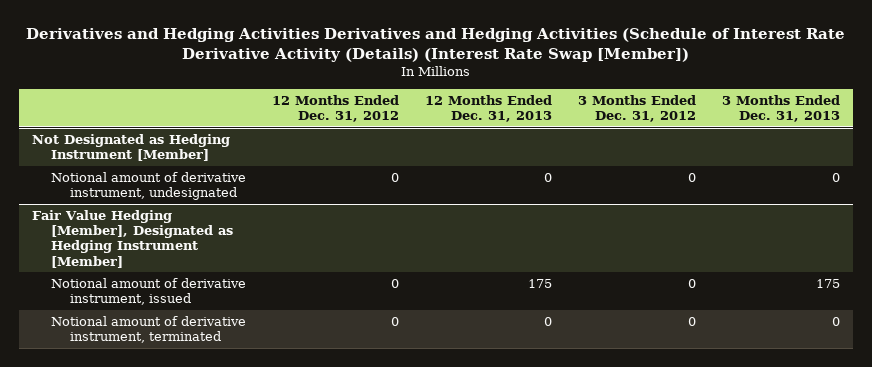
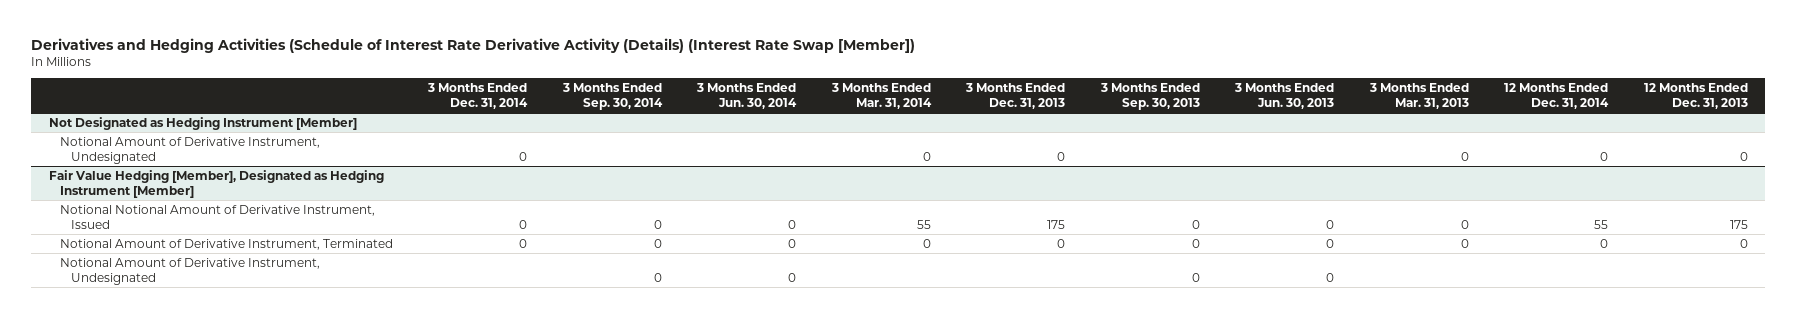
- Derivatives and Hedging Activities Derivatives and Hedging Activities (Schedule of Interest Rate Derivative Activity (Details) (Interest Rate Swap [Member])
+ Derivatives and Hedging Activities (Schedule of Interest Rate Derivative Activity (Details) (Interest Rate Swap [Member])
- | 12 Months Ended Dec. 31, 2012 | 12 Months Ended Dec. 31, 2013 | 3 Months Ended Dec. 31, 2012 | 3 Months Ended Dec. 31, 2013
+ | 3 Months Ended Dec. 31, 2014 | 3 Months Ended Sep. 30, 2014 | 3 Months Ended Jun. 30, 2014 | 3 Months Ended Mar. 31, 2014 | 3 Months Ended Dec. 31, 2013 | 3 Months Ended Sep. 30, 2013 | 3 Months Ended Jun. 30, 2013 | 3 Months Ended Mar. 31, 2013 | 12 Months Ended Dec. 31, 2014 | 12 Months Ended Dec. 31, 2013
@ Not Designated as Hedging Instrument [Member]
- Notional amount of derivative instrument, undesignated | 0 | 0 | 0 | 0
+ Notional Amount of Derivative Instrument, Undesignated | 0 | | | 0 | 0 | | | 0 | 0 | 0
@ Fair Value Hedging [Member], Designated as Hedging Instrument [Member]
- Notional amount of derivative instrument, issued | 0 | 175 | 0 | 175
- Notional amount of derivative instrument, terminated | 0 | 0 | 0 | 0
+ Notional Notional Amount of Derivative Instrument, Issued | 0 | 0 | 0 | 55 | 175 | 0 | 0 | 0 | 55 | 175
+ Notional Amount of Derivative Instrument, Terminated | 0 | 0 | 0 | 0 | 0 | 0 | 0 | 0 | 0 | 0
+ Notional Amount of Derivative Instrument, Undesignated | | 0 | 0 | | | 0 | 0 | | |

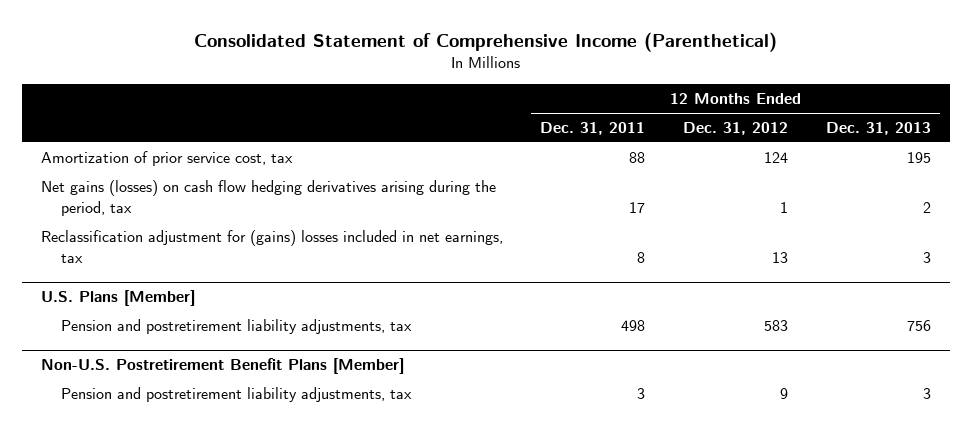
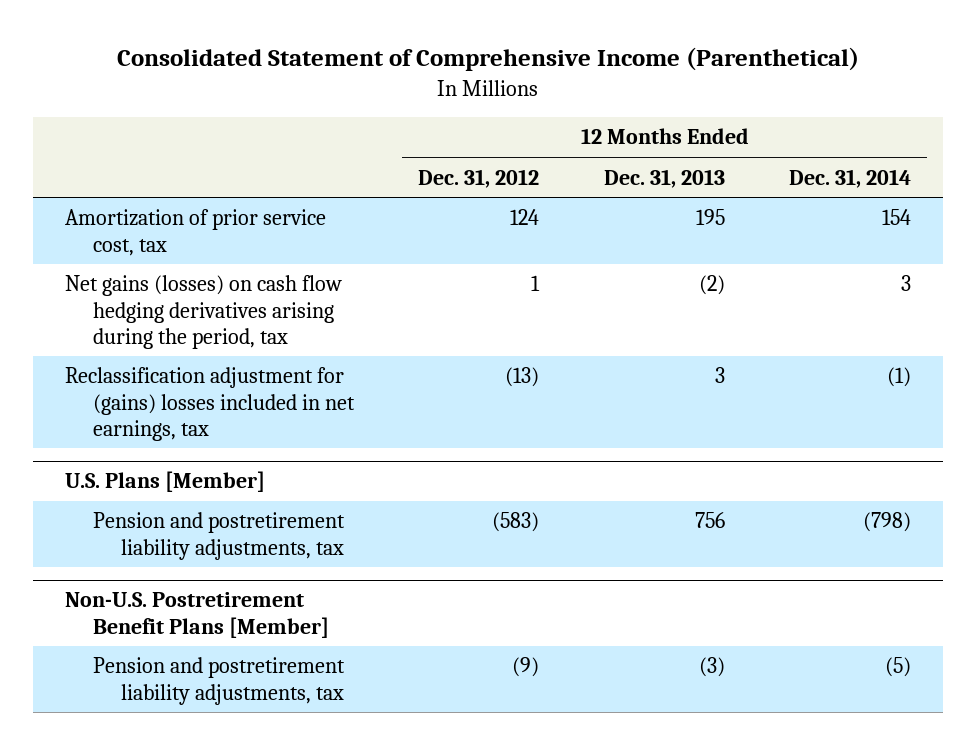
- | 12 Months Ended Dec. 31, 2011 | 12 Months Ended Dec. 31, 2012 | 12 Months Ended Dec. 31, 2013
+ | 12 Months Ended Dec. 31, 2012 | 12 Months Ended Dec. 31, 2013 | 12 Months Ended Dec. 31, 2014
- Net gains (losses) on cash flow hedging derivatives arising during the period, tax | 17 | 1 | 2
- Reclassification adjustment for (gains) losses included in net earnings, tax | 8 | 13 | 3
+ Net gains (losses) on cash flow hedging derivatives arising during the period, tax | 1 | (2) | 3
+ Reclassification adjustment for (gains) losses included in net earnings, tax | (13) | 3 | (1)
@ U.S. Plans [Member]
- Pension and postretirement liability adjustments, tax | 498 | 583 | 756
+ Pension and postretirement liability adjustments, tax | (583) | 756 | (798)
@ Non-U.S. Postretirement Benefit Plans [Member]
- Pension and postretirement liability adjustments, tax | 3 | 9 | 3
+ Pension and postretirement liability adjustments, tax | (9) | (3) | (5)

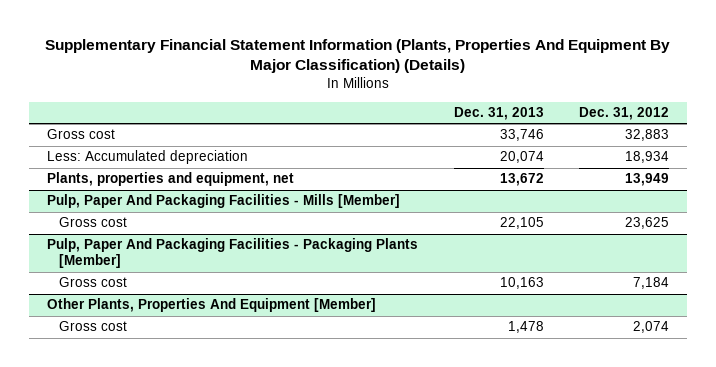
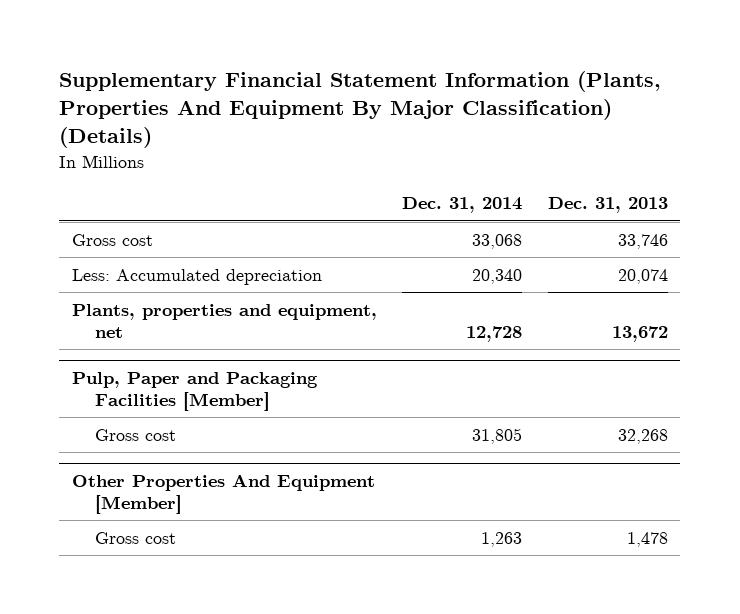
- | Dec. 31, 2013 | Dec. 31, 2012
+ | Dec. 31, 2014 | Dec. 31, 2013
- Pulp, Paper And Packaging Facilities - Mills [Member]
- Gross cost | 22,105 | 23,625
- Pulp, Paper And Packaging Facilities - Packaging Plants [Member]
- Gross cost | 10,163 | 7,184
- Other Plants, Properties And Equipment [Member]
+ Pulp, Paper and Packaging Facilities [Member]
+ Gross cost | 31,805 | 32,268
+ Other Properties And Equipment [Member]

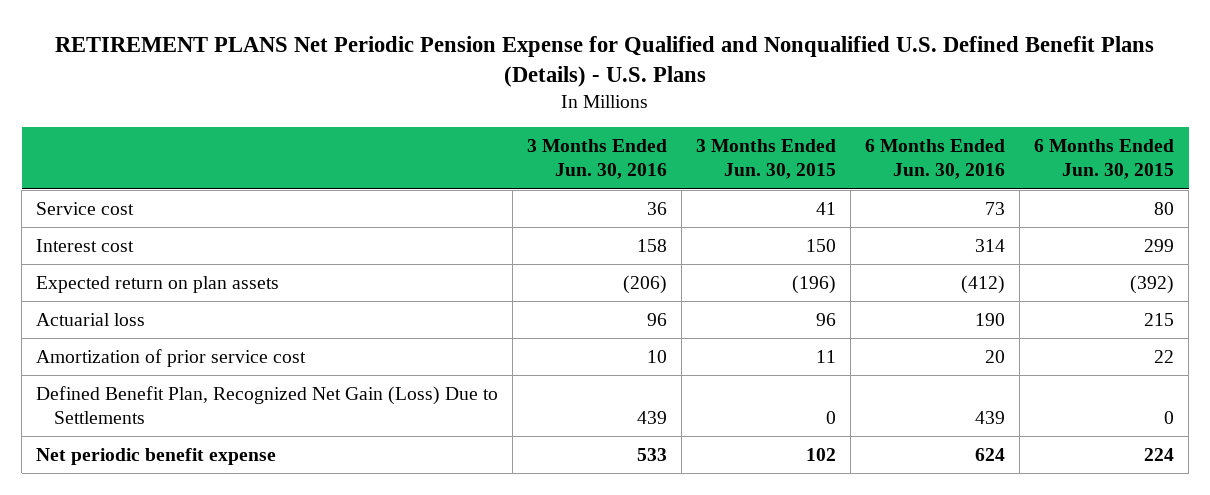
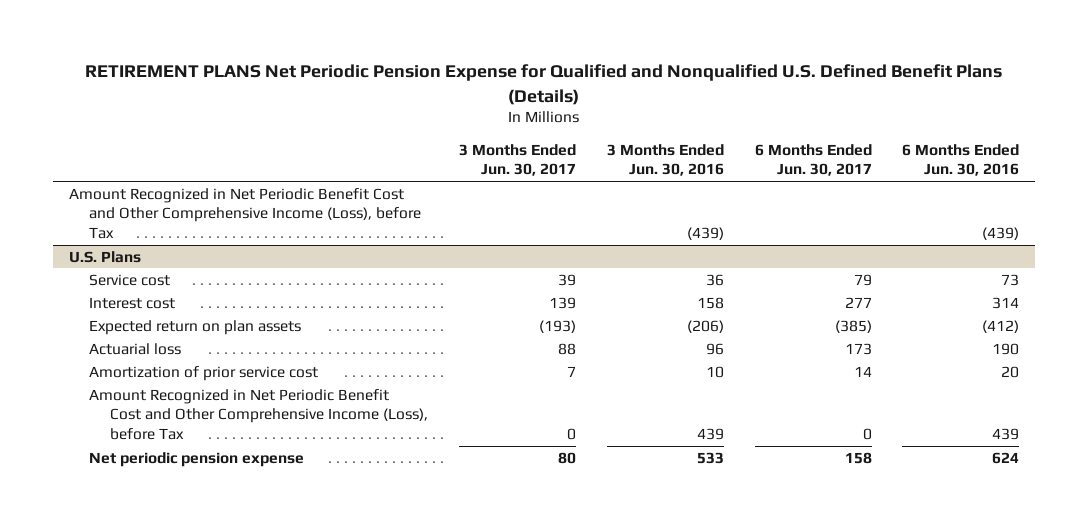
- RETIREMENT PLANS Net Periodic Pension Expense for Qualified and Nonqualified U.S. Defined Benefit Plans (Details) - U.S. Plans
+ RETIREMENT PLANS Net Periodic Pension Expense for Qualified and Nonqualified U.S. Defined Benefit Plans (Details)
- | 3 Months Ended Jun. 30, 2016 | 3 Months Ended Jun. 30, 2015 | 6 Months Ended Jun. 30, 2016 | 6 Months Ended Jun. 30, 2015
+ | 3 Months Ended Jun. 30, 2017 | 3 Months Ended Jun. 30, 2016 | 6 Months Ended Jun. 30, 2017 | 6 Months Ended Jun. 30, 2016
+ Amount Recognized in Net Periodic Benefit Cost and Other Comprehensive Income (Loss), before Tax | | (439) | | (439)
+ U.S. Plans
- Defined Benefit Plan, Recognized Net Gain (Loss) Due to Settlements | 439 | 0 | 439 | 0
- Net periodic benefit expense | 533 | 102 | 624 | 224
+ Amount Recognized in Net Periodic Benefit Cost and Other Comprehensive Income (Loss), before Tax | 0 | 439 | 0 | 439
+ Net periodic pension expense | 80 | 533 | 158 | 624

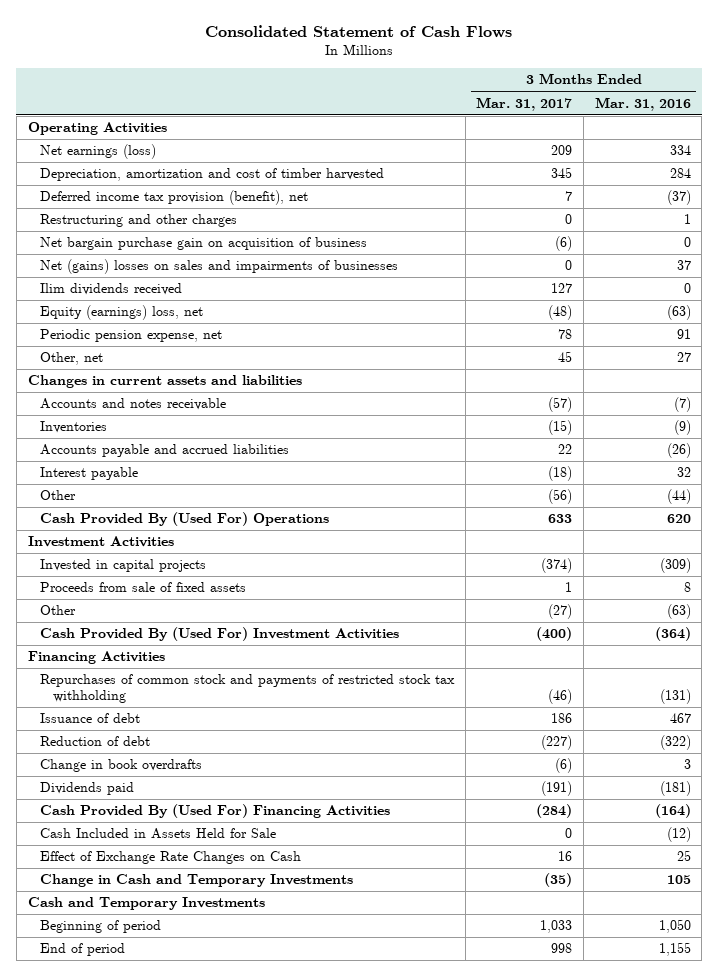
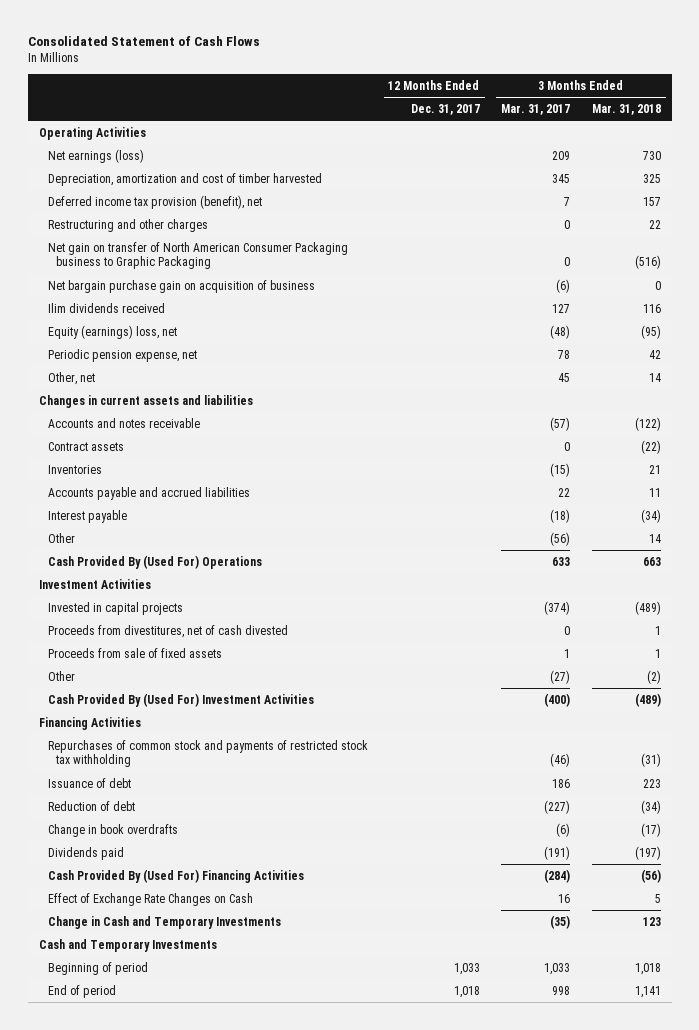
- | 3 Months Ended Mar. 31, 2017 | 3 Months Ended Mar. 31, 2016
+ | 12 Months Ended Dec. 31, 2017 | 3 Months Ended Mar. 31, 2017 | 3 Months Ended Mar. 31, 2018
+ Net gain on transfer of North American Consumer Packaging business to Graphic Packaging | | 0 | (516)
- Net (gains) losses on sales and impairments of businesses | 0 | 37
+ Contract assets | | 0 | (22)
+ Proceeds from divestitures, net of cash divested | | 0 | 1
- Cash Included in Assets Held for Sale | 0 | (12)

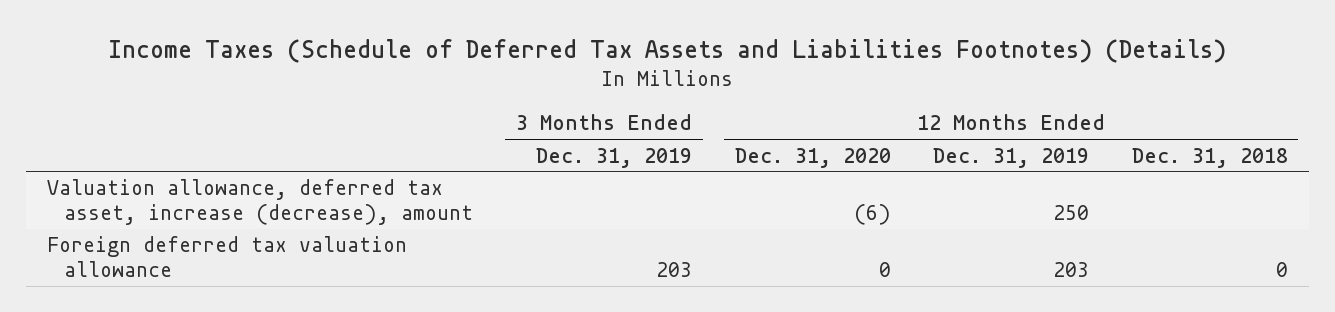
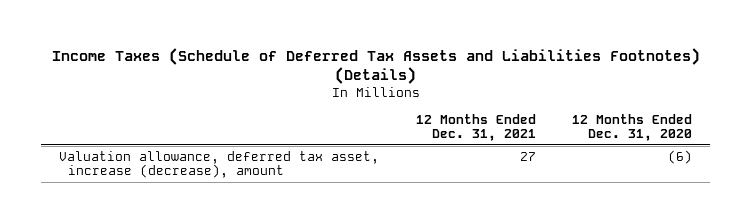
- | 3 Months Ended Dec. 31, 2019 | 12 Months Ended Dec. 31, 2020 | 12 Months Ended Dec. 31, 2019 | 12 Months Ended Dec. 31, 2018
+ | 12 Months Ended Dec. 31, 2021 | 12 Months Ended Dec. 31, 2020
- Foreign deferred tax valuation allowance | 203 | 0 | 203 | 0

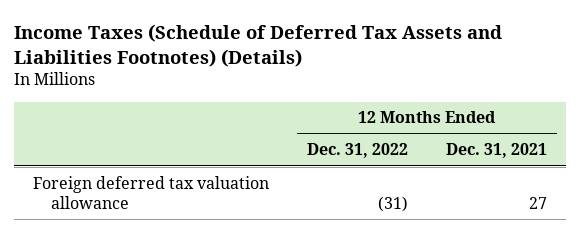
- | 12 Months Ended Dec. 31, 2021 | 12 Months Ended Dec. 31, 2020
+ | 12 Months Ended Dec. 31, 2022 | 12 Months Ended Dec. 31, 2021
- Valuation allowance, deferred tax asset, increase (decrease), amount | 27 | (6)
+ Foreign deferred tax valuation allowance | (31) | 27

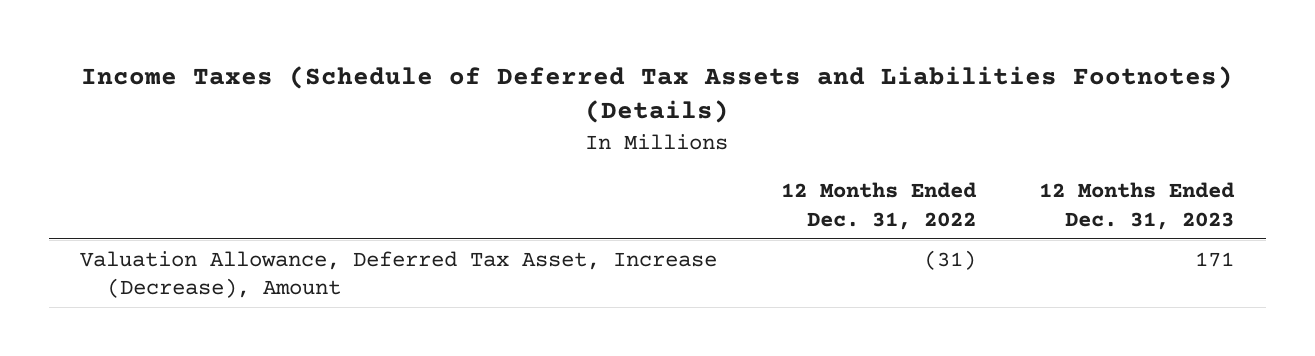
- | 12 Months Ended Dec. 31, 2022 | 12 Months Ended Dec. 31, 2021
+ | 12 Months Ended Dec. 31, 2022 | 12 Months Ended Dec. 31, 2023
- Foreign deferred tax valuation allowance | (31) | 27
+ Valuation Allowance, Deferred Tax Asset, Increase (Decrease), Amount | (31) | 171

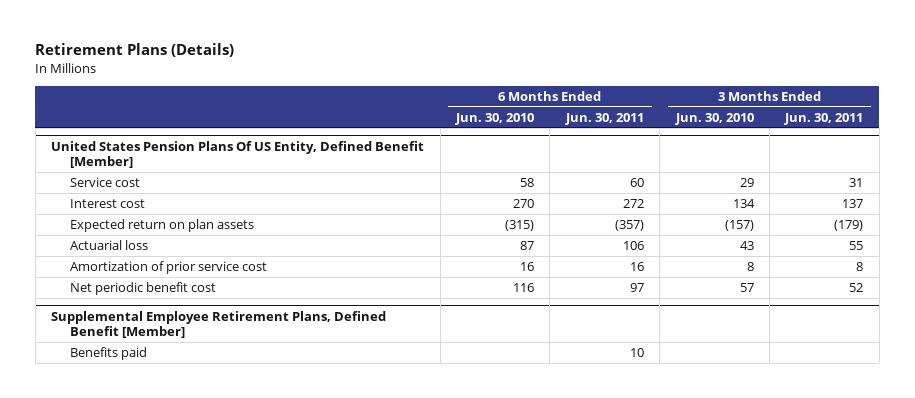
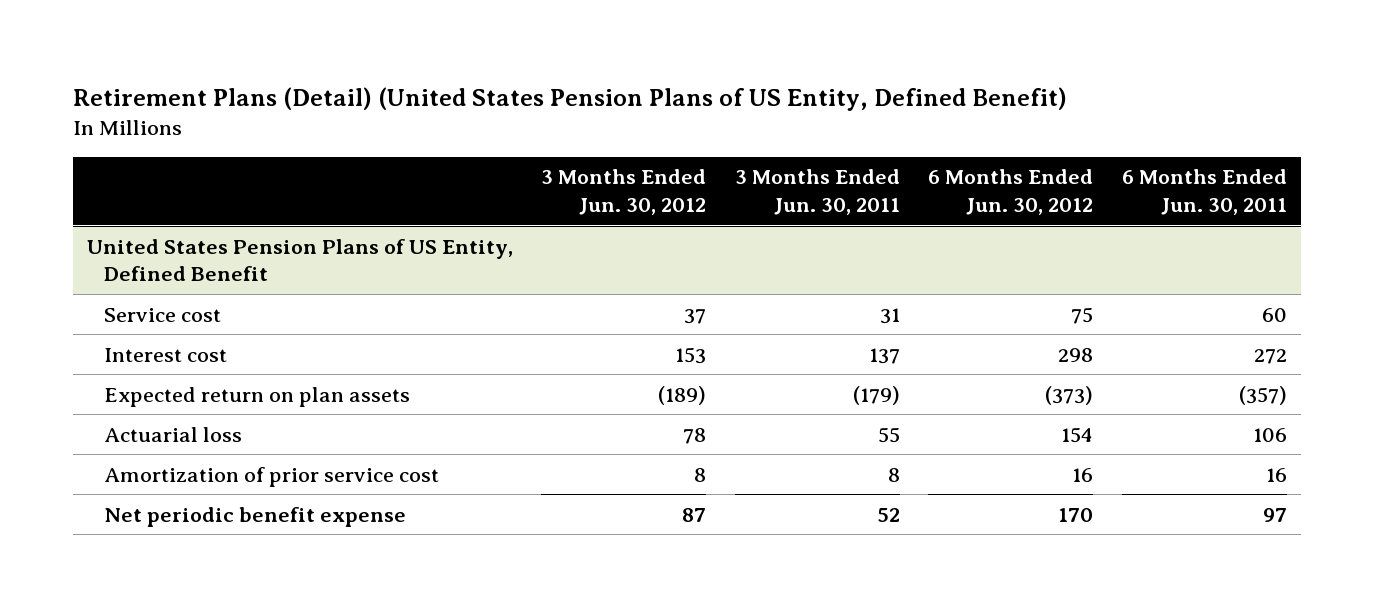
- Retirement Plans (Details)
+ Retirement Plans (Detail) (United States Pension Plans of US Entity, Defined Benefit)
- | 6 Months Ended Jun. 30, 2010 | 6 Months Ended Jun. 30, 2011 | 3 Months Ended Jun. 30, 2010 | 3 Months Ended Jun. 30, 2011
+ | 3 Months Ended Jun. 30, 2012 | 3 Months Ended Jun. 30, 2011 | 6 Months Ended Jun. 30, 2012 | 6 Months Ended Jun. 30, 2011
- United States Pension Plans Of US Entity, Defined Benefit [Member]
+ United States Pension Plans of US Entity, Defined Benefit
- Net periodic benefit cost | 116 | 97 | 57 | 52
- Supplemental Employee Retirement Plans, Defined Benefit [Member]
- Benefits paid | | 10 | |
+ Net periodic benefit expense | 87 | 52 | 170 | 97

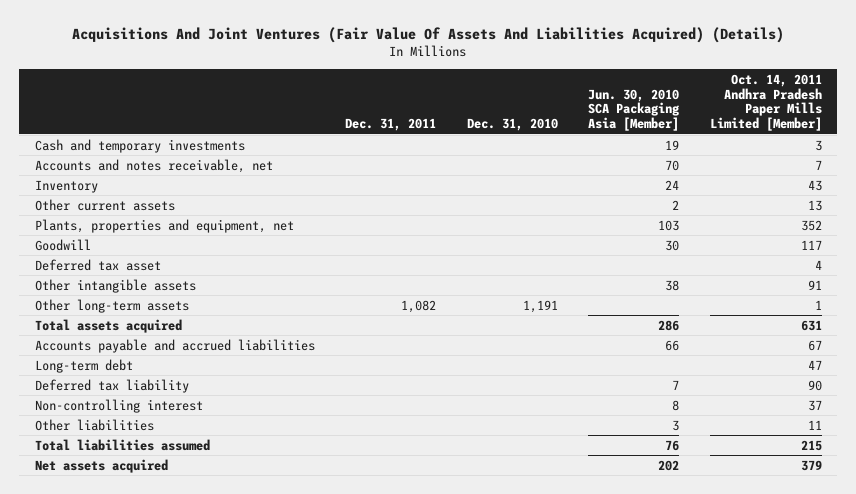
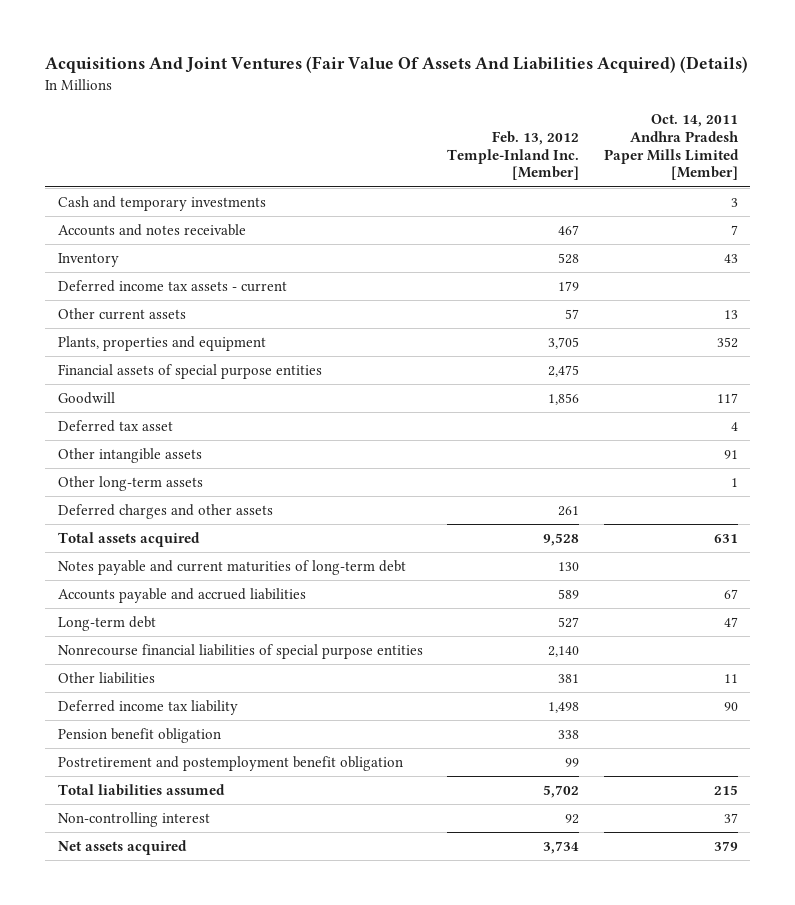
- | Dec. 31, 2011 | Dec. 31, 2010 | Jun. 30, 2010 SCA Packaging Asia [Member] | Oct. 14, 2011 Andhra Pradesh Paper Mills Limited [Member]
+ | Feb. 13, 2012 Temple-Inland Inc. [Member] | Oct. 14, 2011 Andhra Pradesh Paper Mills Limited [Member]
- Accounts and notes receivable, net | | | 70 | 7
+ Accounts and notes receivable | 467 | 7
+ Deferred income tax assets - current | 179 |
- Plants, properties and equipment, net | | | 103 | 352
+ Plants, properties and equipment | 3,705 | 352
+ Financial assets of special purpose entities | 2,475 |
+ Deferred charges and other assets | 261 |
+ Notes payable and current maturities of long-term debt | 130 |
- Deferred tax liability | | | 7 | 90
+ Nonrecourse financial liabilities of special purpose entities | 2,140 |
+ Deferred income tax liability | 1,498 | 90
+ Pension benefit obligation | 338 |
+ Postretirement and postemployment benefit obligation | 99 |
moved down: Non-controlling interest | 92 | 37

